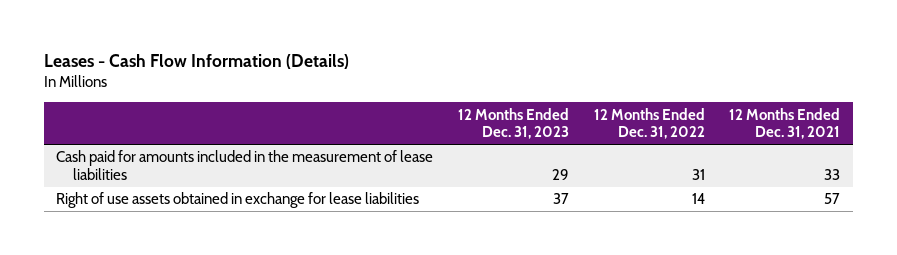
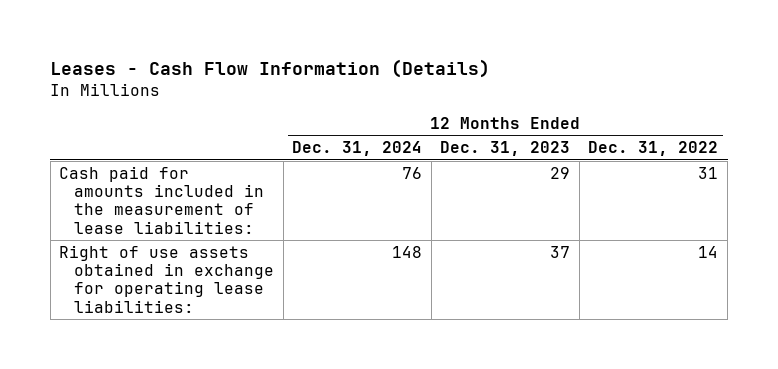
- | 12 Months Ended Dec. 31, 2023 | 12 Months Ended Dec. 31, 2022 | 12 Months Ended Dec. 31, 2021
+ | 12 Months Ended Dec. 31, 2024 | 12 Months Ended Dec. 31, 2023 | 12 Months Ended Dec. 31, 2022
- Cash paid for amounts included in the measurement of lease liabilities | 29 | 31 | 33
- Right of use assets obtained in exchange for lease liabilities | 37 | 14 | 57
+ Cash paid for amounts included in the measurement of lease liabilities: | 76 | 29 | 31
+ Right of use assets obtained in exchange for operating lease liabilities: | 148 | 37 | 14

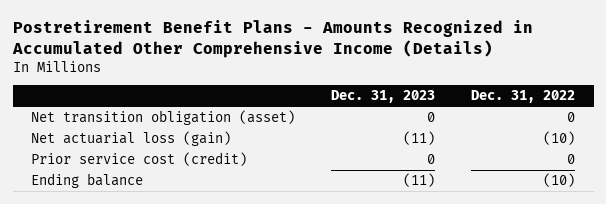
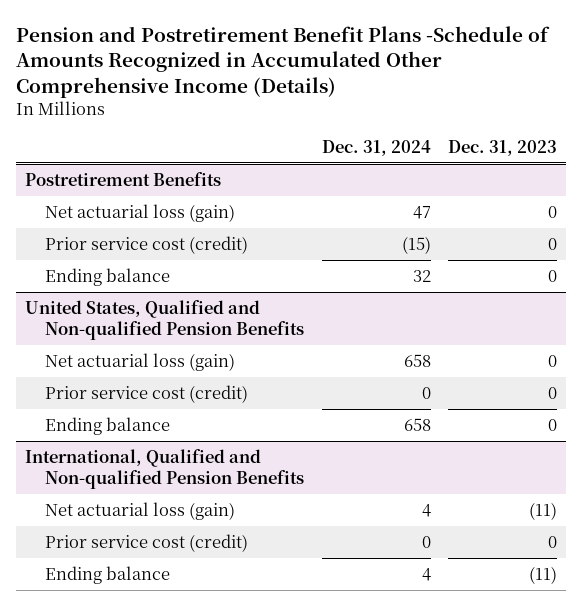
- Postretirement Benefit Plans - Amounts Recognized in Accumulated Other Comprehensive Income (Details)
+ Pension and Postretirement Benefit Plans -Schedule of Amounts Recognized in Accumulated Other Comprehensive Income (Details)
- | Dec. 31, 2023 | Dec. 31, 2022
+ | Dec. 31, 2024 | Dec. 31, 2023
- Net transition obligation (asset) | 0 | 0
+ Postretirement Benefits
+ Net actuarial loss (gain) | 47 | 0
+ Prior service cost (credit) | (15) | 0
+ Ending balance | 32 | 0
+ United States, Qualified and Non-qualified Pension Benefits
+ Net actuarial loss (gain) | 658 | 0
+ Prior service cost (credit) | 0 | 0
+ Ending balance | 658 | 0
+ International, Qualified and Non-qualified Pension Benefits

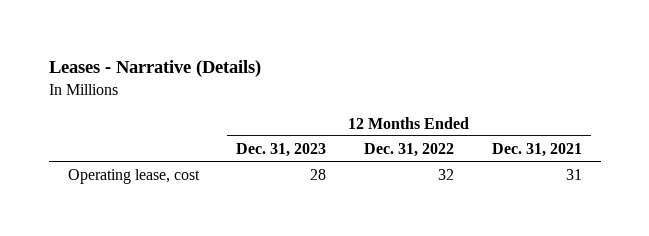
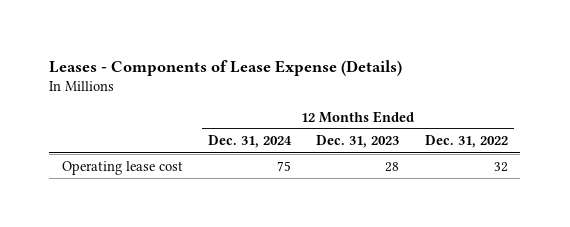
- Leases - Narrative (Details)
+ Leases - Components of Lease Expense (Details)
- | 12 Months Ended Dec. 31, 2023 | 12 Months Ended Dec. 31, 2022 | 12 Months Ended Dec. 31, 2021
+ | 12 Months Ended Dec. 31, 2024 | 12 Months Ended Dec. 31, 2023 | 12 Months Ended Dec. 31, 2022
- Operating lease, cost | 28 | 32 | 31
+ Operating lease cost | 75 | 28 | 32

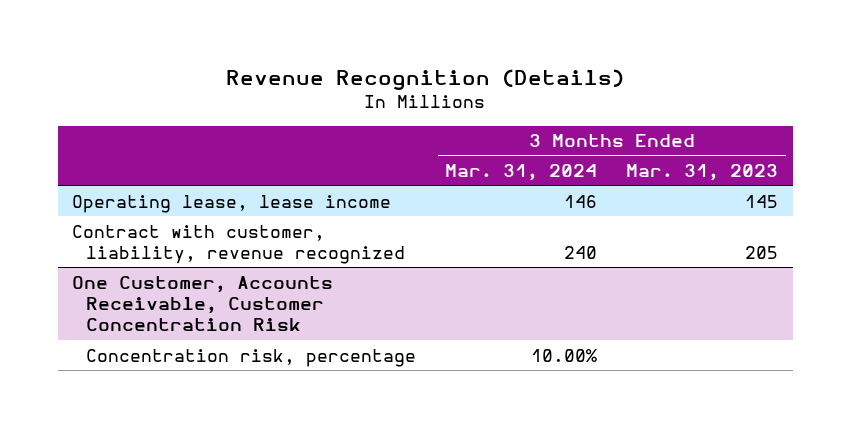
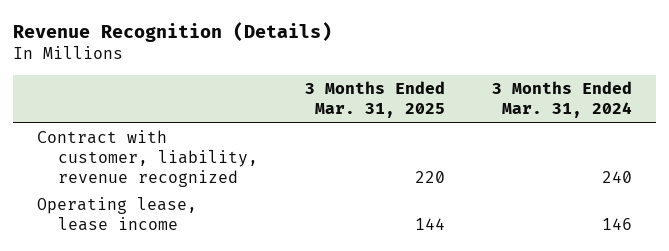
- | 3 Months Ended Mar. 31, 2024 | 3 Months Ended Mar. 31, 2023
+ | 3 Months Ended Mar. 31, 2025 | 3 Months Ended Mar. 31, 2024
- One Customer, Accounts Receivable, Customer Concentration Risk
- Concentration risk, percentage | 10.00% |
moved down: Operating lease, lease income | 144 | 146

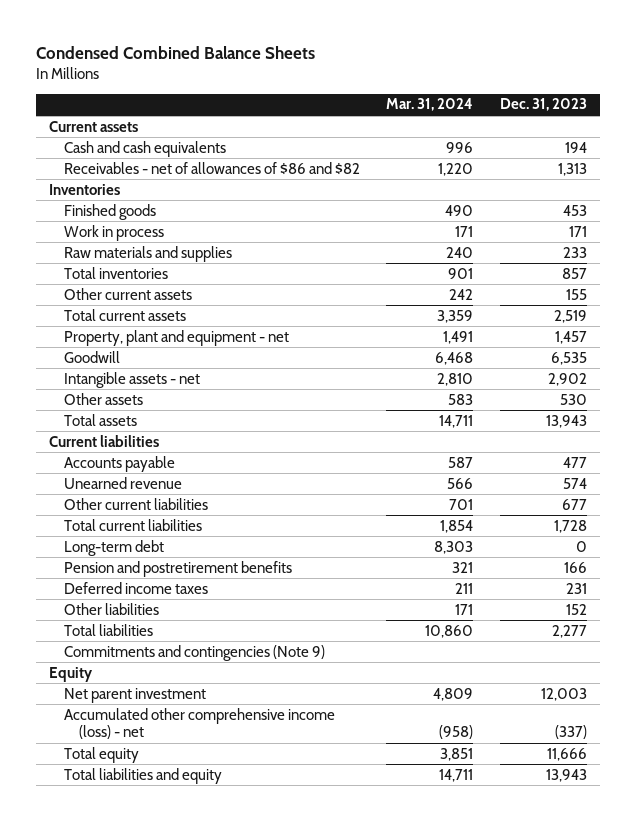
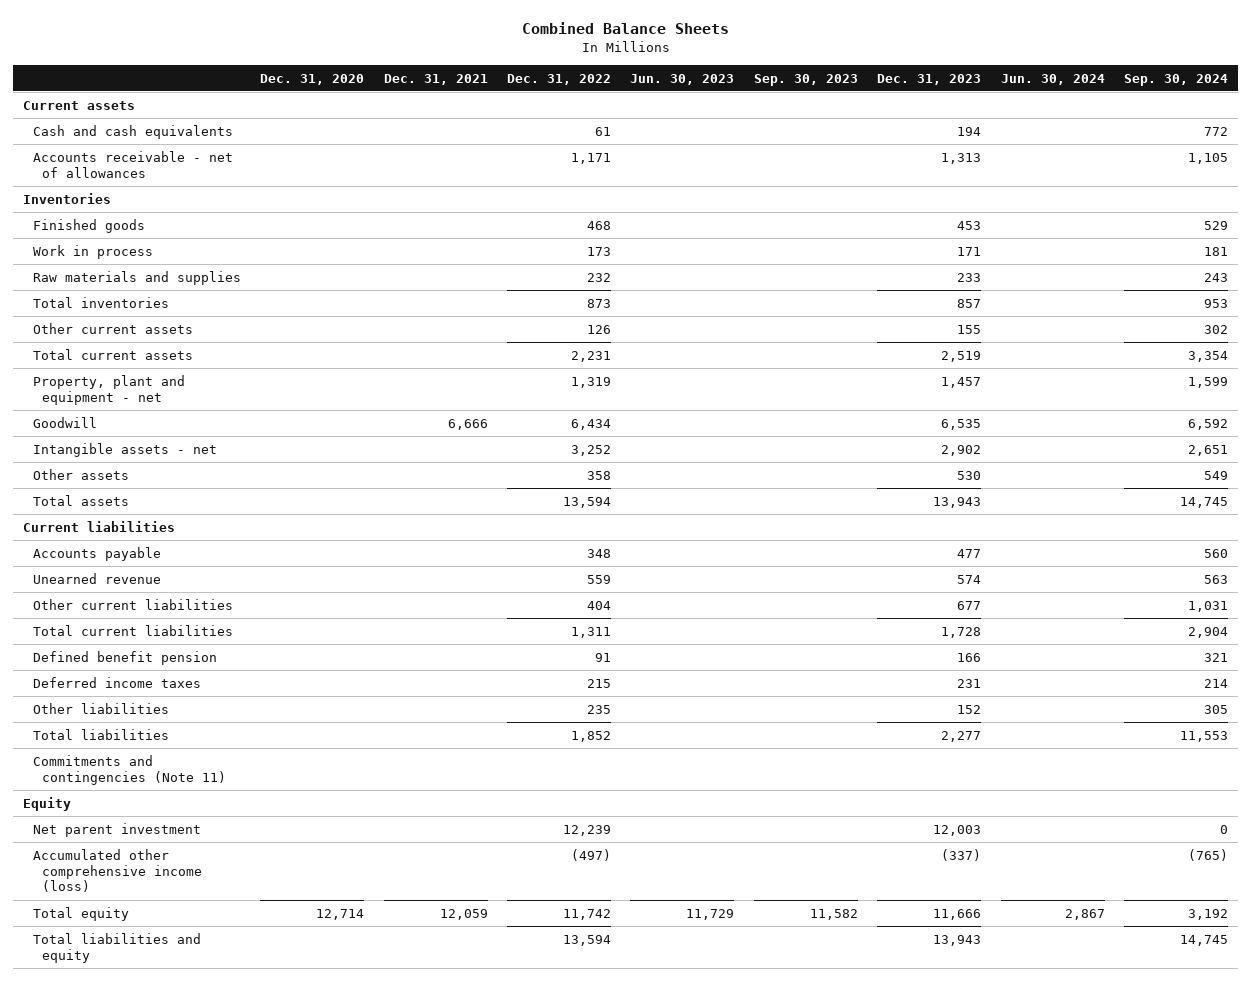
- Condensed Combined Balance Sheets
+ Combined Balance Sheets
- | Mar. 31, 2024 | Dec. 31, 2023
+ | Dec. 31, 2020 | Dec. 31, 2021 | Dec. 31, 2022 | Jun. 30, 2023 | Sep. 30, 2023 | Dec. 31, 2023 | Jun. 30, 2024 | Sep. 30, 2024
- Receivables - net of allowances of $86 and $82 | 1,220 | 1,313
+ Accounts receivable - net of allowances | | | 1,171 | | | 1,313 | | 1,105
- Long-term debt | 8,303 | 0
- Pension and postretirement benefits | 321 | 166
+ Defined benefit pension | | | 91 | | | 166 | | 321
- Commitments and contingencies (Note 9)
+ Commitments and contingencies (Note 11)
- Accumulated other comprehensive income (loss) - net | (958) | (337)
+ Accumulated other comprehensive income (loss) | | | (497) | | | (337) | | (765)

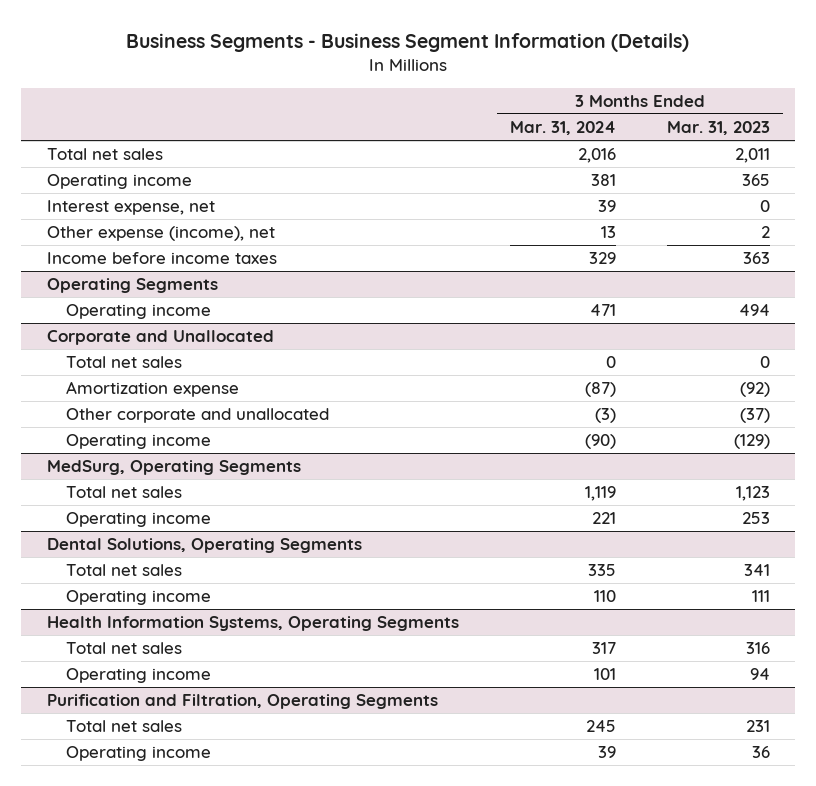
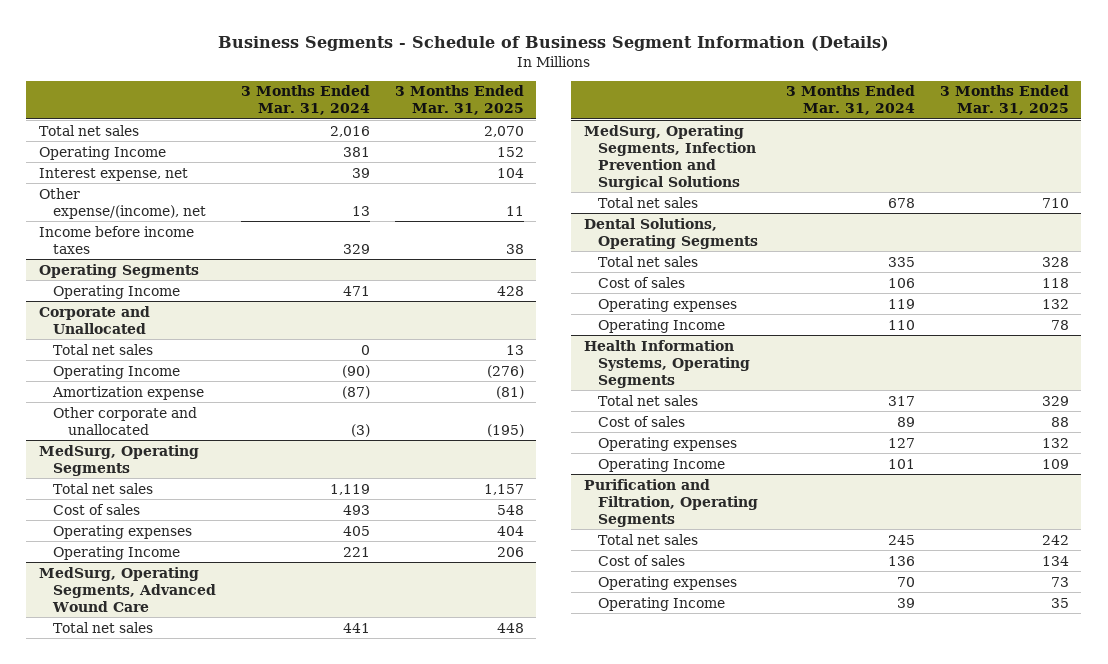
- Business Segments - Business Segment Information (Details)
+ Business Segments - Schedule of Business Segment Information (Details)
- | 3 Months Ended Mar. 31, 2024 | 3 Months Ended Mar. 31, 2023
+ | 3 Months Ended Mar. 31, 2024 | 3 Months Ended Mar. 31, 2025
- Operating income | 381 | 365
+ Operating Income | 381 | 152
- Other expense (income), net | 13 | 2
+ Other expense/(income), net | 13 | 11
@ Operating Segments
- Operating income | 471 | 494
+ Operating Income | 471 | 428
@ Corporate and Unallocated
+ Operating Income | (90) | (276)
- Operating income | (90) | (129)
@ MedSurg, Operating Segments
- Operating income | 221 | 253
+ Cost of sales | 493 | 548
+ Operating expenses | 405 | 404
+ Operating Income | 221 | 206
+ MedSurg, Operating Segments, Advanced Wound Care
+ Total net sales | 441 | 448
+ MedSurg, Operating Segments, Infection Prevention and Surgical Solutions
+ Total net sales | 678 | 710
@ Dental Solutions, Operating Segments
- Operating income | 110 | 111
+ Cost of sales | 106 | 118
+ Operating expenses | 119 | 132
+ Operating Income | 110 | 78
@ Health Information Systems, Operating Segments
- Operating income | 101 | 94
+ Cost of sales | 89 | 88
+ Operating expenses | 127 | 132
+ Operating Income | 101 | 109
@ Purification and Filtration, Operating Segments
- Operating income | 39 | 36
+ Cost of sales | 136 | 134
+ Operating expenses | 70 | 73
+ Operating Income | 39 | 35

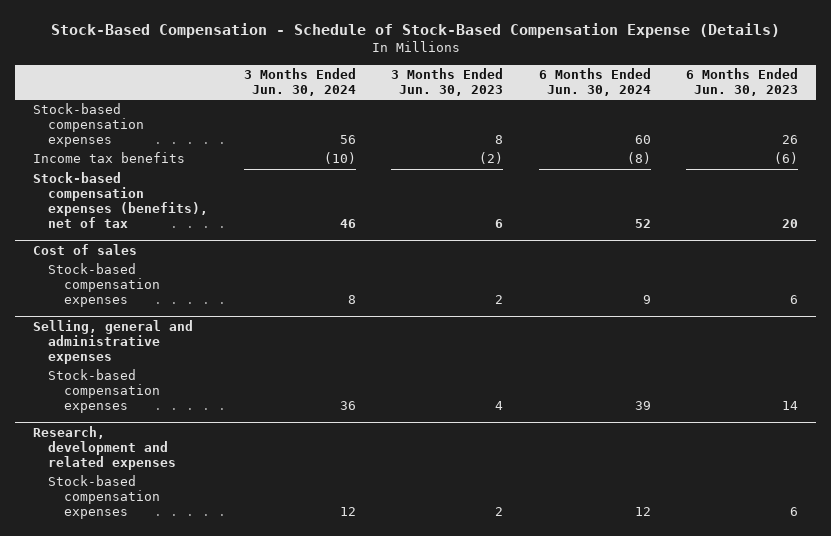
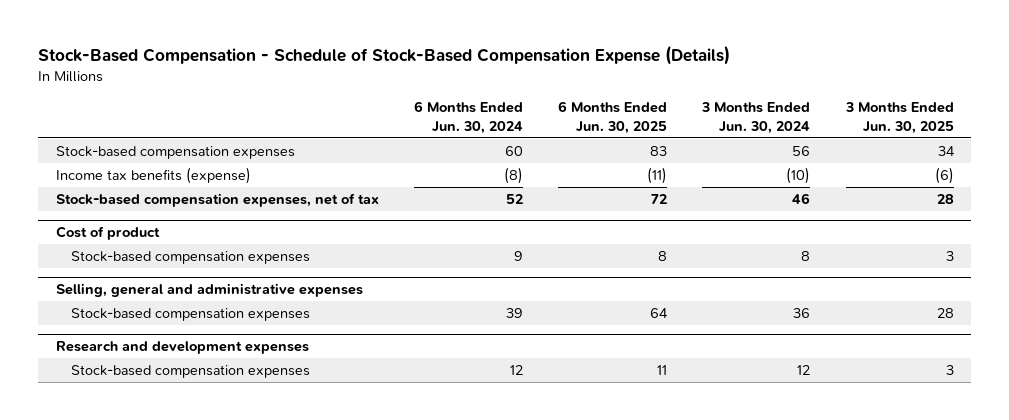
- | 3 Months Ended Jun. 30, 2024 | 3 Months Ended Jun. 30, 2023 | 6 Months Ended Jun. 30, 2024 | 6 Months Ended Jun. 30, 2023
+ | 6 Months Ended Jun. 30, 2024 | 6 Months Ended Jun. 30, 2025 | 3 Months Ended Jun. 30, 2024 | 3 Months Ended Jun. 30, 2025
- Income tax benefits | (10) | (2) | (8) | (6)
- Stock-based compensation expenses (benefits), net of tax | 46 | 6 | 52 | 20
- Cost of sales
+ Income tax benefits (expense) | (8) | (11) | (10) | (6)
+ Stock-based compensation expenses, net of tax | 52 | 72 | 46 | 28
+ Cost of product
- Research, development and related expenses
+ Research and development expenses

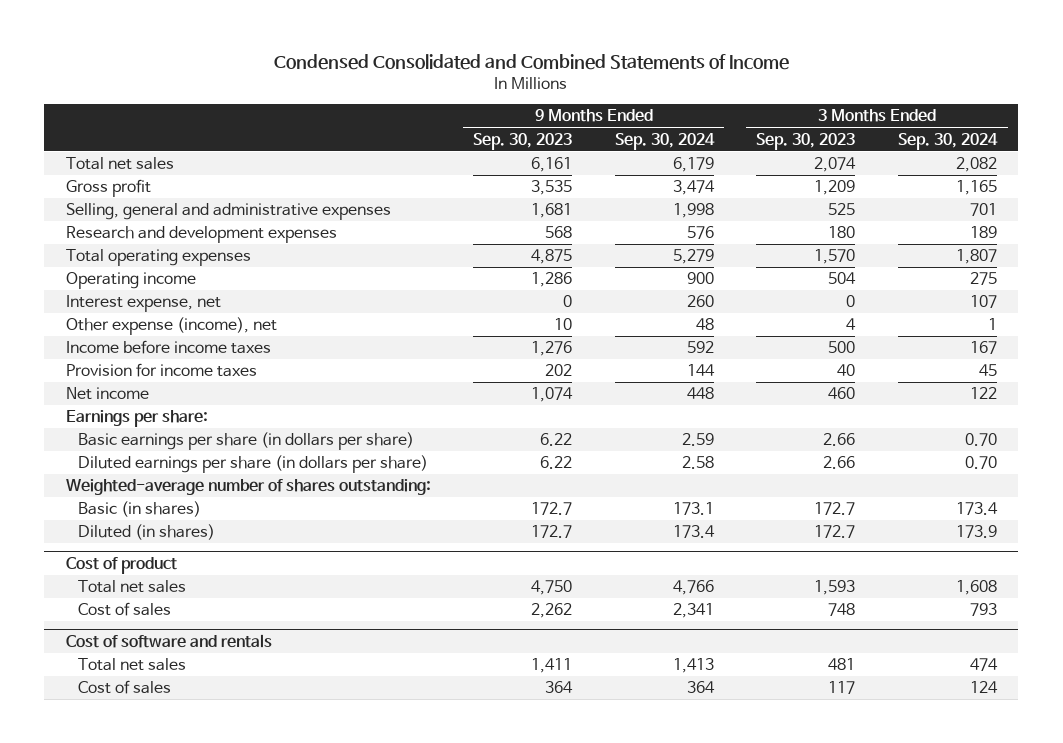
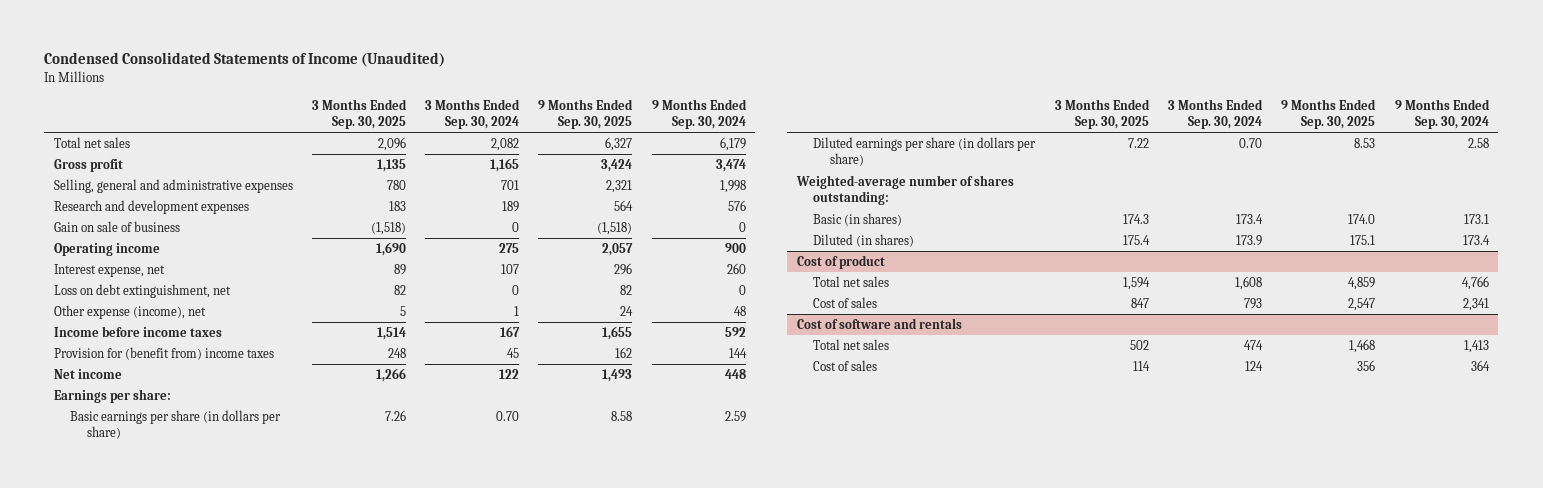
- Condensed Consolidated and Combined Statements of Income
+ Condensed Consolidated Statements of Income (Unaudited)
- | 9 Months Ended Sep. 30, 2023 | 9 Months Ended Sep. 30, 2024 | 3 Months Ended Sep. 30, 2023 | 3 Months Ended Sep. 30, 2024
+ | 3 Months Ended Sep. 30, 2025 | 3 Months Ended Sep. 30, 2024 | 9 Months Ended Sep. 30, 2025 | 9 Months Ended Sep. 30, 2024
- Total operating expenses | 4,875 | 5,279 | 1,570 | 1,807
+ Gain on sale of business | (1,518) | 0 | (1,518) | 0
+ Loss on debt extinguishment, net | 82 | 0 | 82 | 0
- Provision for income taxes | 202 | 144 | 40 | 45
+ Provision for (benefit from) income taxes | 248 | 45 | 162 | 144

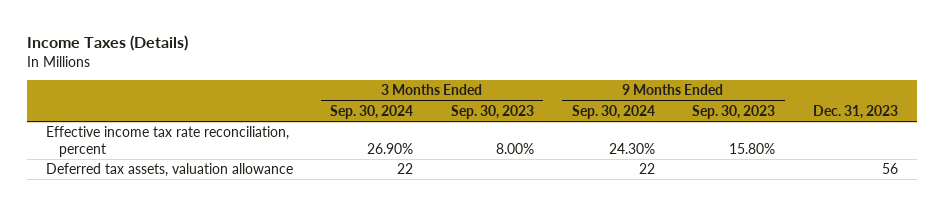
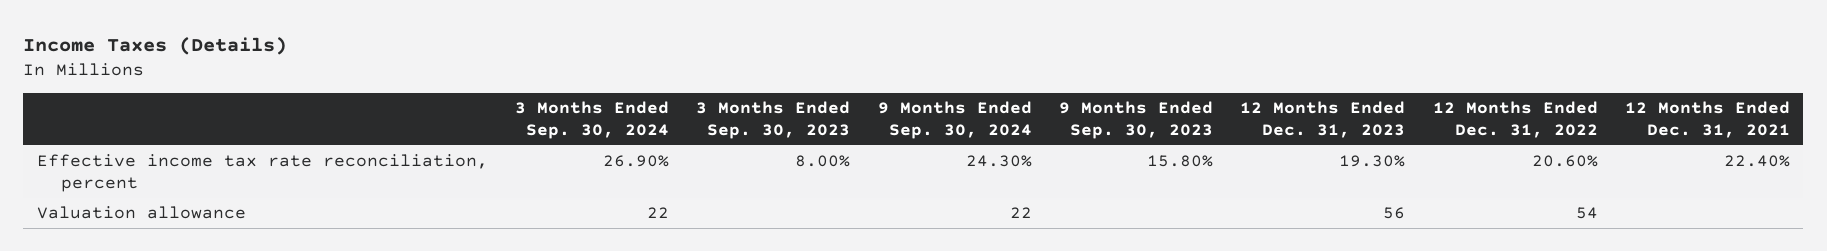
- | 3 Months Ended Sep. 30, 2024 | 3 Months Ended Sep. 30, 2023 | 9 Months Ended Sep. 30, 2024 | 9 Months Ended Sep. 30, 2023 | Dec. 31, 2023
+ | 3 Months Ended Sep. 30, 2024 | 3 Months Ended Sep. 30, 2023 | 9 Months Ended Sep. 30, 2024 | 9 Months Ended Sep. 30, 2023 | 12 Months Ended Dec. 31, 2023 | 12 Months Ended Dec. 31, 2022 | 12 Months Ended Dec. 31, 2021
- Deferred tax assets, valuation allowance | 22 | | 22 | | 56
+ Valuation allowance | 22 | | 22 | | 56 | 54 |

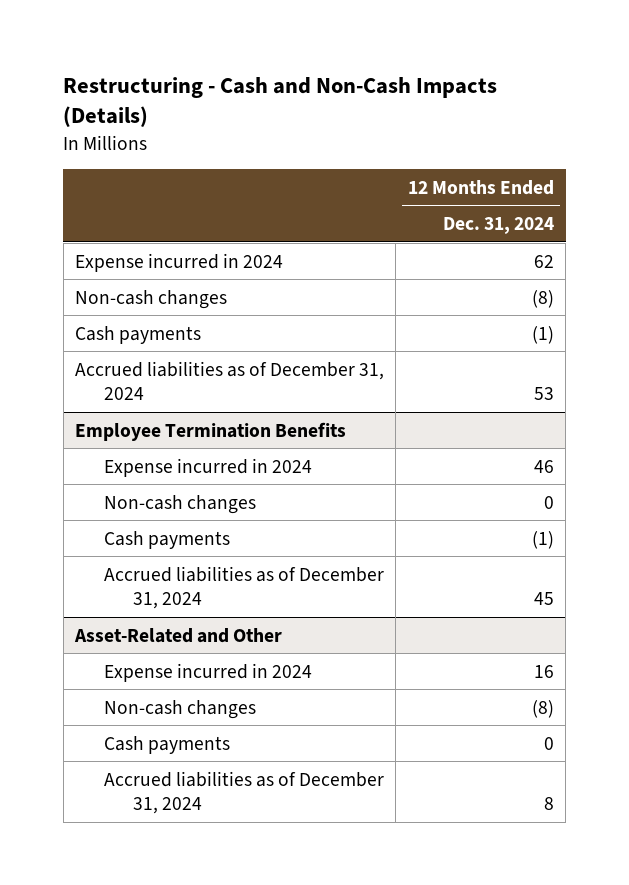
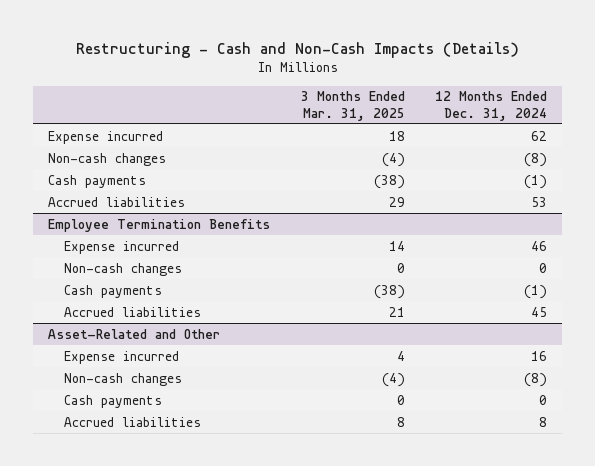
- | 12 Months Ended Dec. 31, 2024
+ | 3 Months Ended Mar. 31, 2025 | 12 Months Ended Dec. 31, 2024
- Expense incurred in 2024 | 62
+ Expense incurred | 18 | 62
- Accrued liabilities as of December 31, 2024 | 53
+ Accrued liabilities | 29 | 53
@ Employee Termination Benefits
- Expense incurred in 2024 | 46
+ Expense incurred | 14 | 46
- Accrued liabilities as of December 31, 2024 | 45
+ Accrued liabilities | 21 | 45
@ Asset-Related and Other
- Expense incurred in 2024 | 16
+ Expense incurred | 4 | 16
- Accrued liabilities as of December 31, 2024 | 8
+ Accrued liabilities | 8 | 8

